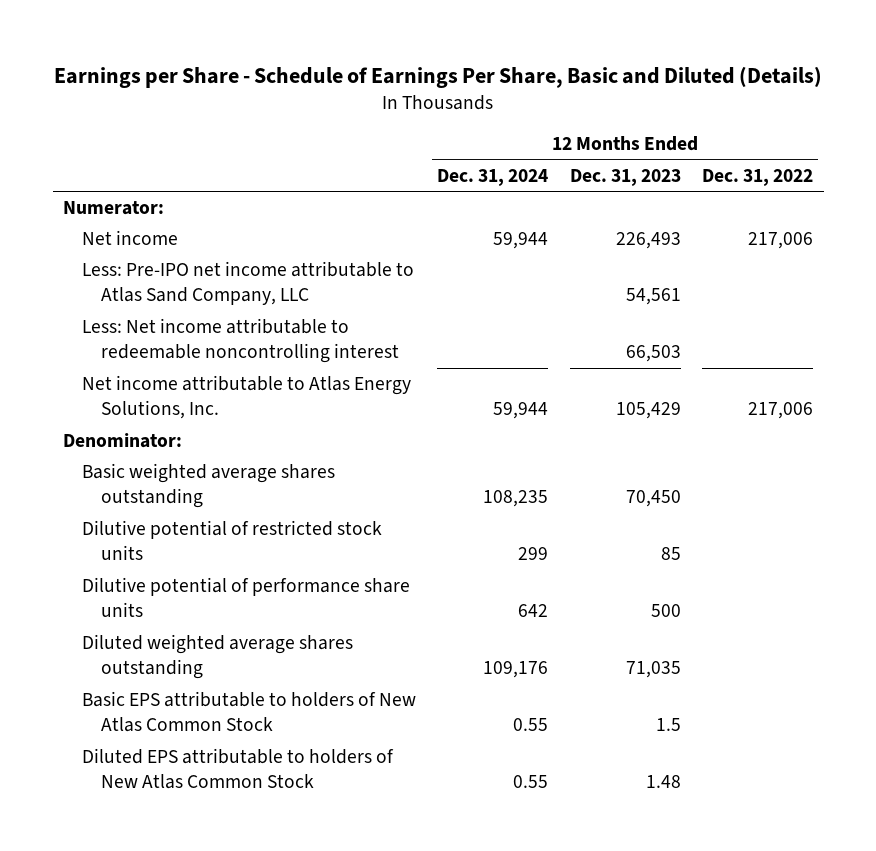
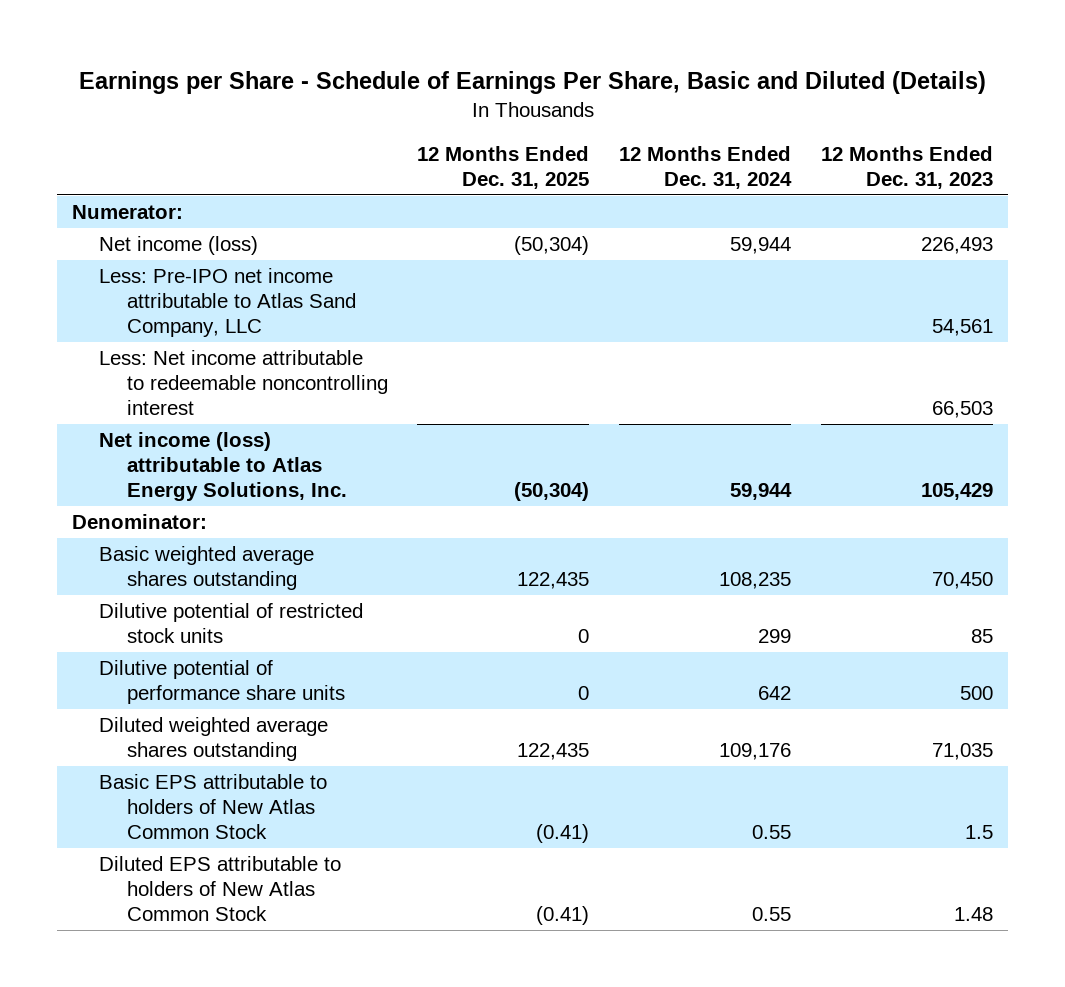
- | 12 Months Ended Dec. 31, 2024 | 12 Months Ended Dec. 31, 2023 | 12 Months Ended Dec. 31, 2022
+ | 12 Months Ended Dec. 31, 2025 | 12 Months Ended Dec. 31, 2024 | 12 Months Ended Dec. 31, 2023
- Net income | 59,944 | 226,493 | 217,006
+ Net income (loss) | (50,304) | 59,944 | 226,493
- Net income attributable to Atlas Energy Solutions, Inc. | 59,944 | 105,429 | 217,006
+ Net income (loss) attributable to Atlas Energy Solutions, Inc. | (50,304) | 59,944 | 105,429

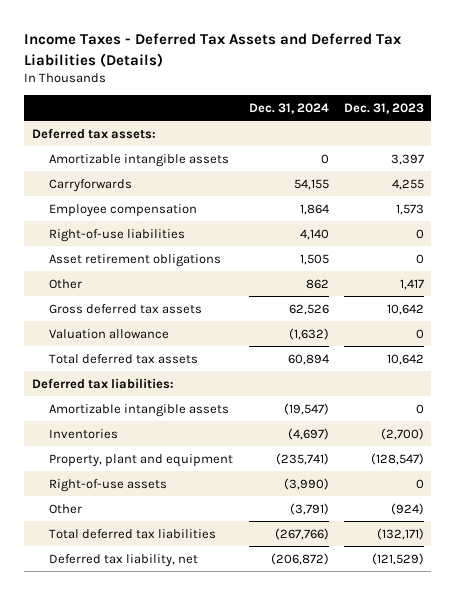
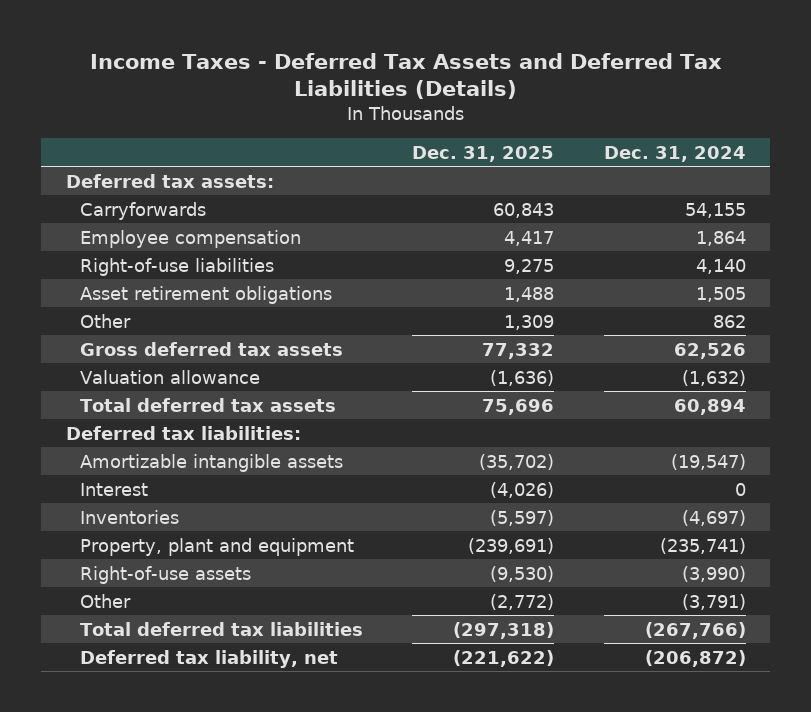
- | Dec. 31, 2024 | Dec. 31, 2023
+ | Dec. 31, 2025 | Dec. 31, 2024
- Amortizable intangible assets | 0 | 3,397
+ Interest | (4,026) | 0

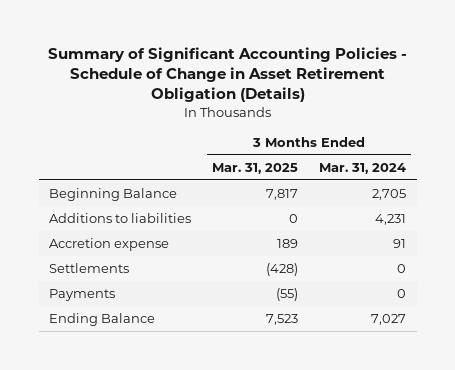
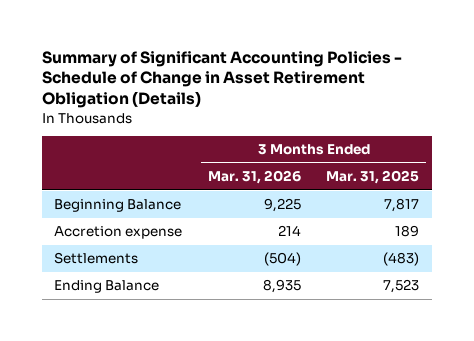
- | 3 Months Ended Mar. 31, 2025 | 3 Months Ended Mar. 31, 2024
+ | 3 Months Ended Mar. 31, 2026 | 3 Months Ended Mar. 31, 2025
- Additions to liabilities | 0 | 4,231
- Settlements | (428) | 0
- Payments | (55) | 0
+ Settlements | (504) | (483)

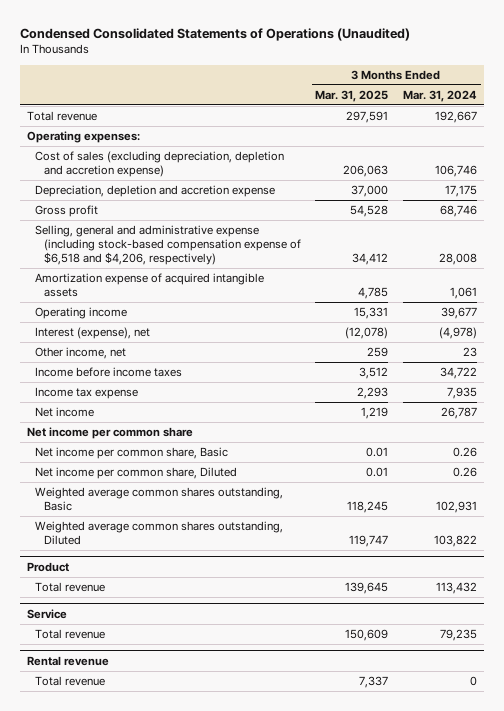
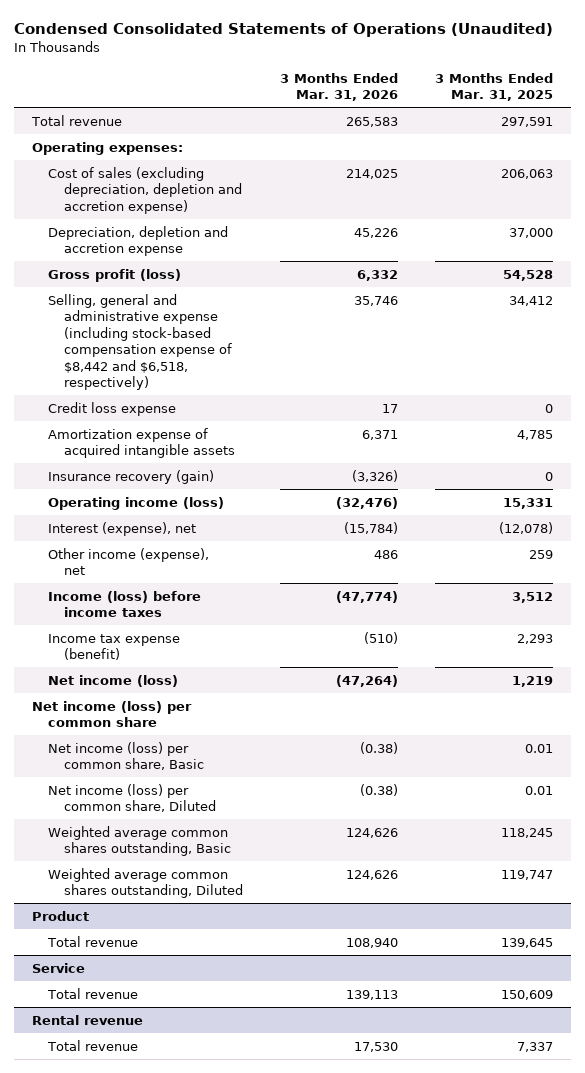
- | 3 Months Ended Mar. 31, 2025 | 3 Months Ended Mar. 31, 2024
+ | 3 Months Ended Mar. 31, 2026 | 3 Months Ended Mar. 31, 2025
- Gross profit | 54,528 | 68,746
- Selling, general and administrative expense (including stock-based compensation expense of $6,518 and $4,206, respectively) | 34,412 | 28,008
+ Gross profit (loss) | 6,332 | 54,528
+ Selling, general and administrative expense (including stock-based compensation expense of $8,442 and $6,518, respectively) | 35,746 | 34,412
+ Credit loss expense | 17 | 0
- Operating income | 15,331 | 39,677
+ Insurance recovery (gain) | (3,326) | 0
+ Operating income (loss) | (32,476) | 15,331
- Other income, net | 259 | 23
- Income before income taxes | 3,512 | 34,722
- Income tax expense | 2,293 | 7,935
- Net income | 1,219 | 26,787
- Net income per common share
- Net income per common share, Basic | 0.01 | 0.26
- Net income per common share, Diluted | 0.01 | 0.26
+ Other income (expense), net | 486 | 259
+ Income (loss) before income taxes | (47,774) | 3,512
+ Income tax expense (benefit) | (510) | 2,293
+ Net income (loss) | (47,264) | 1,219
+ Net income (loss) per common share
+ Net income (loss) per common share, Basic | (0.38) | 0.01
+ Net income (loss) per common share, Diluted | (0.38) | 0.01

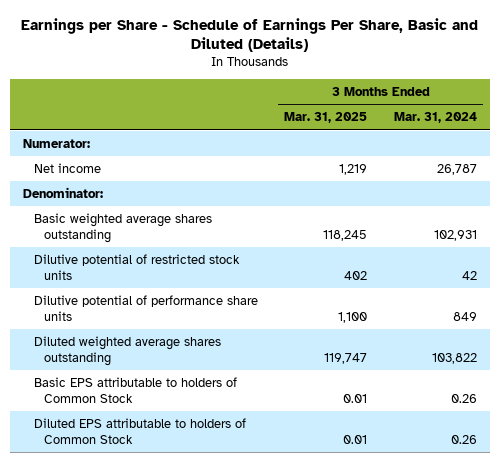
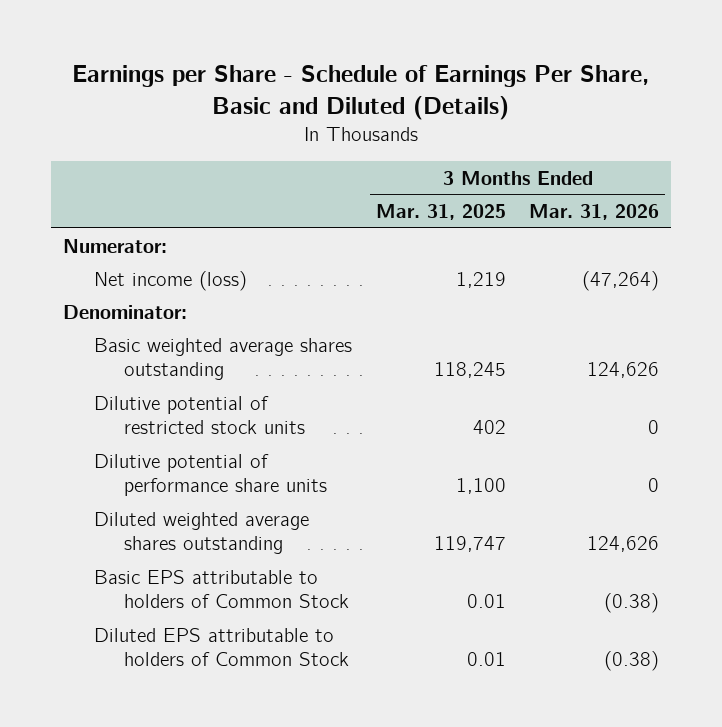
- | 3 Months Ended Mar. 31, 2025 | 3 Months Ended Mar. 31, 2024
+ | 3 Months Ended Mar. 31, 2025 | 3 Months Ended Mar. 31, 2026
- Net income | 1,219 | 26,787
+ Net income (loss) | 1,219 | (47,264)

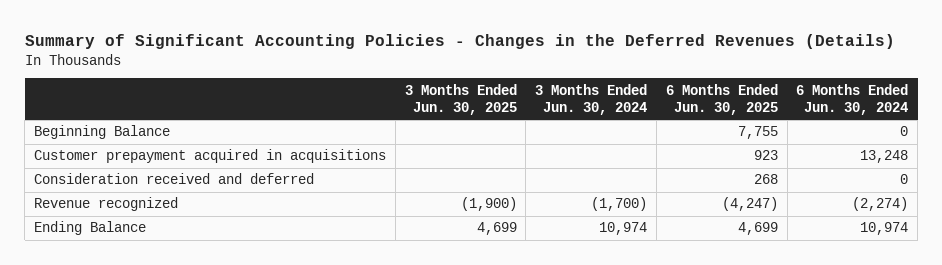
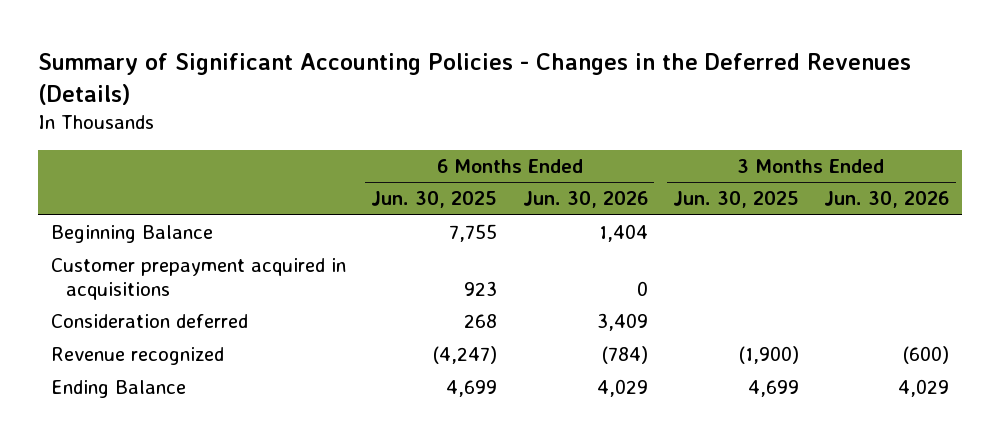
- | 3 Months Ended Jun. 30, 2025 | 3 Months Ended Jun. 30, 2024 | 6 Months Ended Jun. 30, 2025 | 6 Months Ended Jun. 30, 2024
+ | 6 Months Ended Jun. 30, 2025 | 6 Months Ended Jun. 30, 2026 | 3 Months Ended Jun. 30, 2025 | 3 Months Ended Jun. 30, 2026
- Consideration received and deferred | | | 268 | 0
+ Consideration deferred | 268 | 3,409 | |

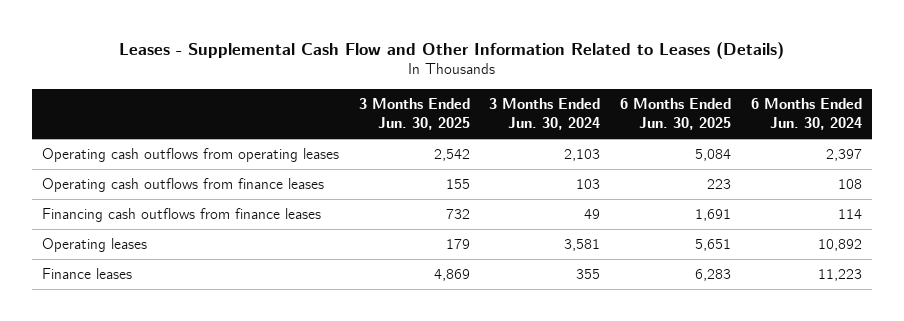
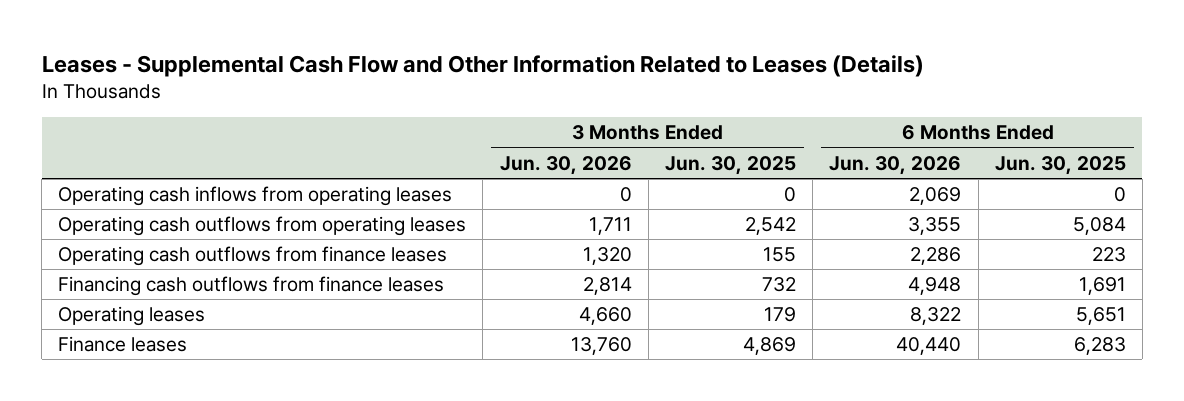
- | 3 Months Ended Jun. 30, 2025 | 3 Months Ended Jun. 30, 2024 | 6 Months Ended Jun. 30, 2025 | 6 Months Ended Jun. 30, 2024
+ | 3 Months Ended Jun. 30, 2026 | 3 Months Ended Jun. 30, 2025 | 6 Months Ended Jun. 30, 2026 | 6 Months Ended Jun. 30, 2025
+ Operating cash inflows from operating leases | 0 | 0 | 2,069 | 0

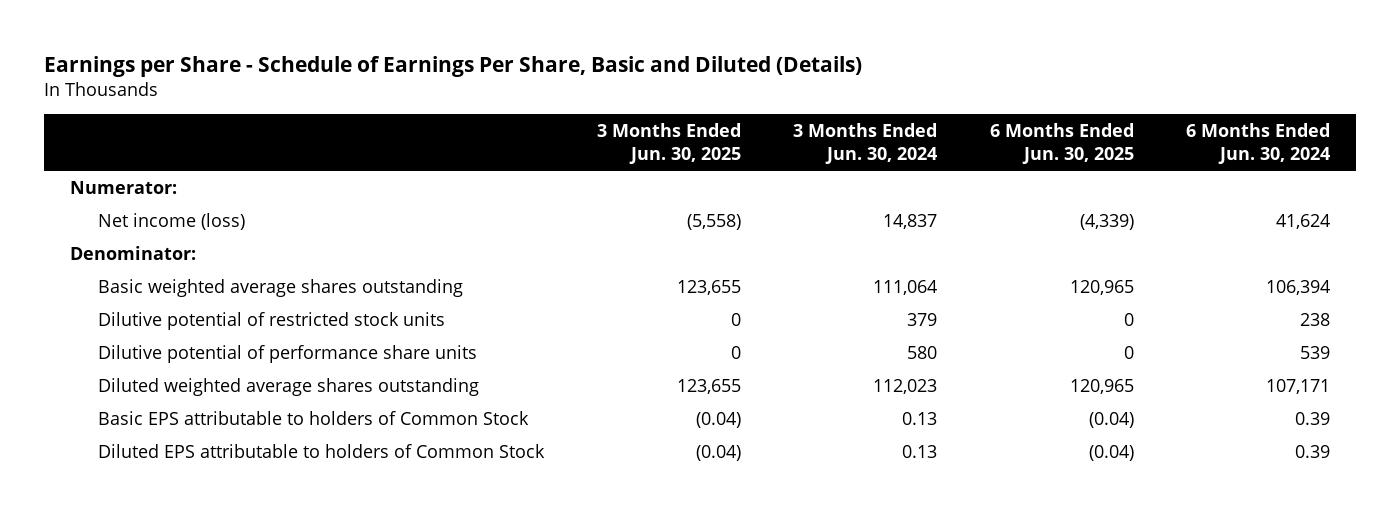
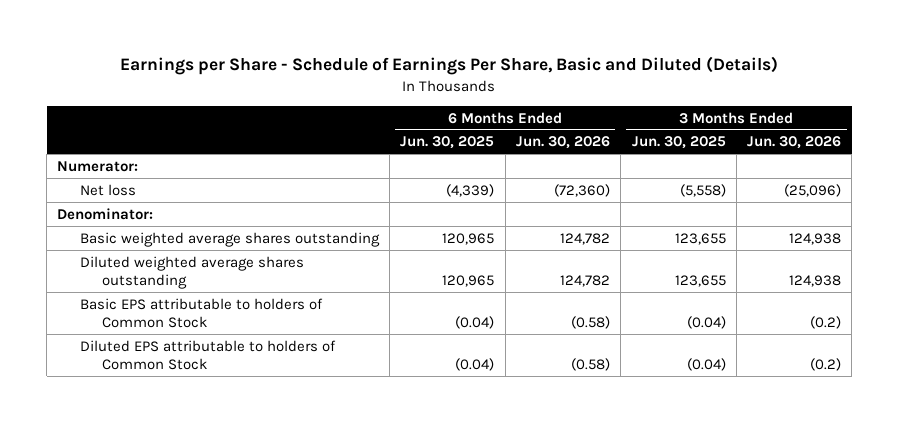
- | 3 Months Ended Jun. 30, 2025 | 3 Months Ended Jun. 30, 2024 | 6 Months Ended Jun. 30, 2025 | 6 Months Ended Jun. 30, 2024
+ | 6 Months Ended Jun. 30, 2025 | 6 Months Ended Jun. 30, 2026 | 3 Months Ended Jun. 30, 2025 | 3 Months Ended Jun. 30, 2026
- Net income (loss) | (5,558) | 14,837 | (4,339) | 41,624
+ Net loss | (4,339) | (72,360) | (5,558) | (25,096)
- Dilutive potential of restricted stock units | 0 | 379 | 0 | 238
- Dilutive potential of performance share units | 0 | 580 | 0 | 539

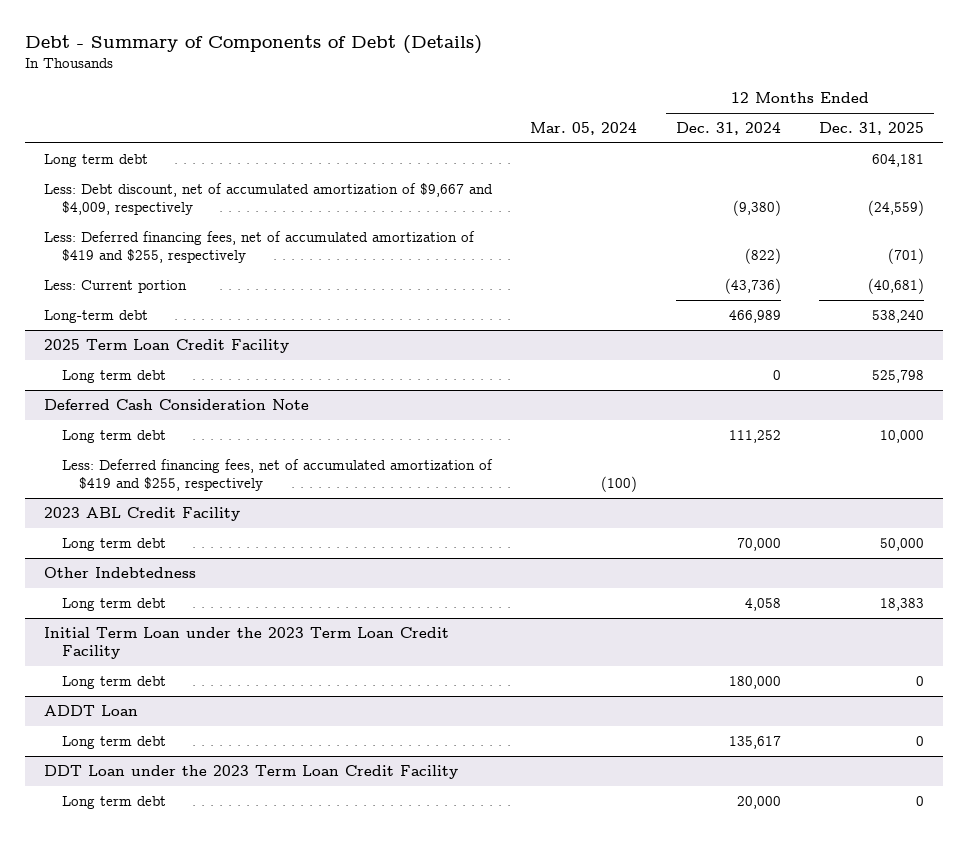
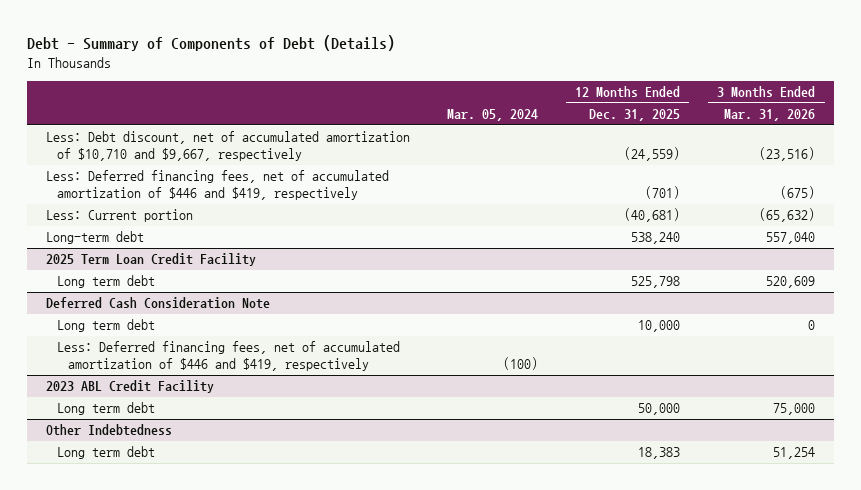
- | Mar. 05, 2024 | 12 Months Ended Dec. 31, 2024 | 12 Months Ended Dec. 31, 2025
+ | Mar. 05, 2024 | 12 Months Ended Dec. 31, 2025 | 3 Months Ended Mar. 31, 2026
- Long term debt | | | 604,181
- Less: Debt discount, net of accumulated amortization of $9,667 and $4,009, respectively | | (9,380) | (24,559)
- Less: Deferred financing fees, net of accumulated amortization of $419 and $255, respectively | | (822) | (701)
+ Less: Debt discount, net of accumulated amortization of $10,710 and $9,667, respectively | | (24,559) | (23,516)
+ Less: Deferred financing fees, net of accumulated amortization of $446 and $419, respectively | | (701) | (675)
@ Deferred Cash Consideration Note
- Less: Deferred financing fees, net of accumulated amortization of $419 and $255, respectively | (100) | |
+ Less: Deferred financing fees, net of accumulated amortization of $446 and $419, respectively | (100) | |
- Initial Term Loan under the 2023 Term Loan Credit Facility
- Long term debt | | 180,000 | 0
- ADDT Loan
- Long term debt | | 135,617 | 0
- DDT Loan under the 2023 Term Loan Credit Facility
- Long term debt | | 20,000 | 0

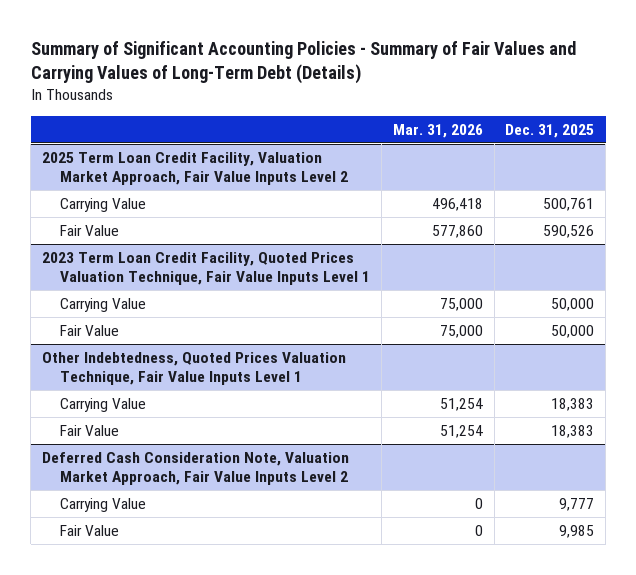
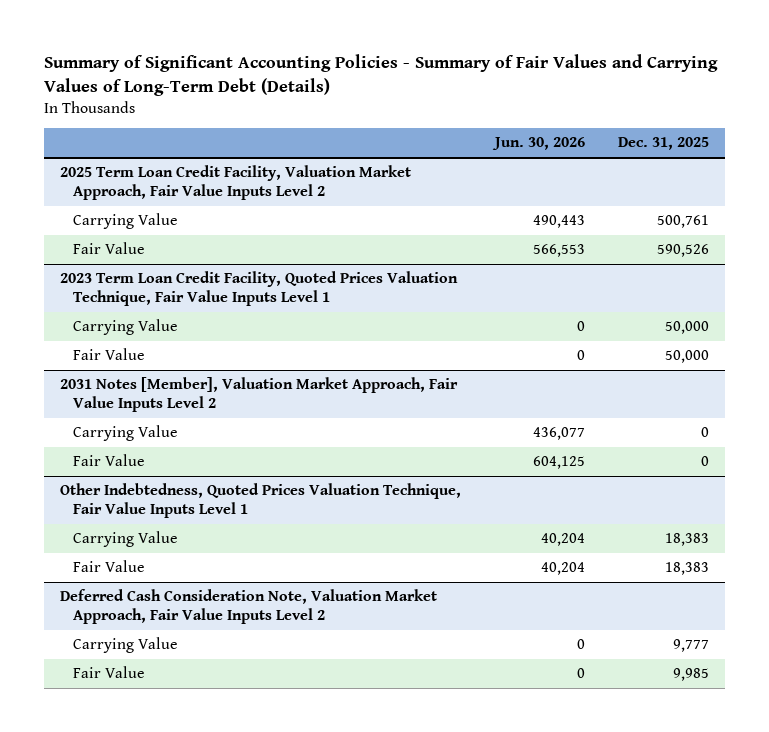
- | Mar. 31, 2026 | Dec. 31, 2025
+ | Jun. 30, 2026 | Dec. 31, 2025
+ 2031 Notes [Member], Valuation Market Approach, Fair Value Inputs Level 2
+ Carrying Value | 436,077 | 0
+ Fair Value | 604,125 | 0

